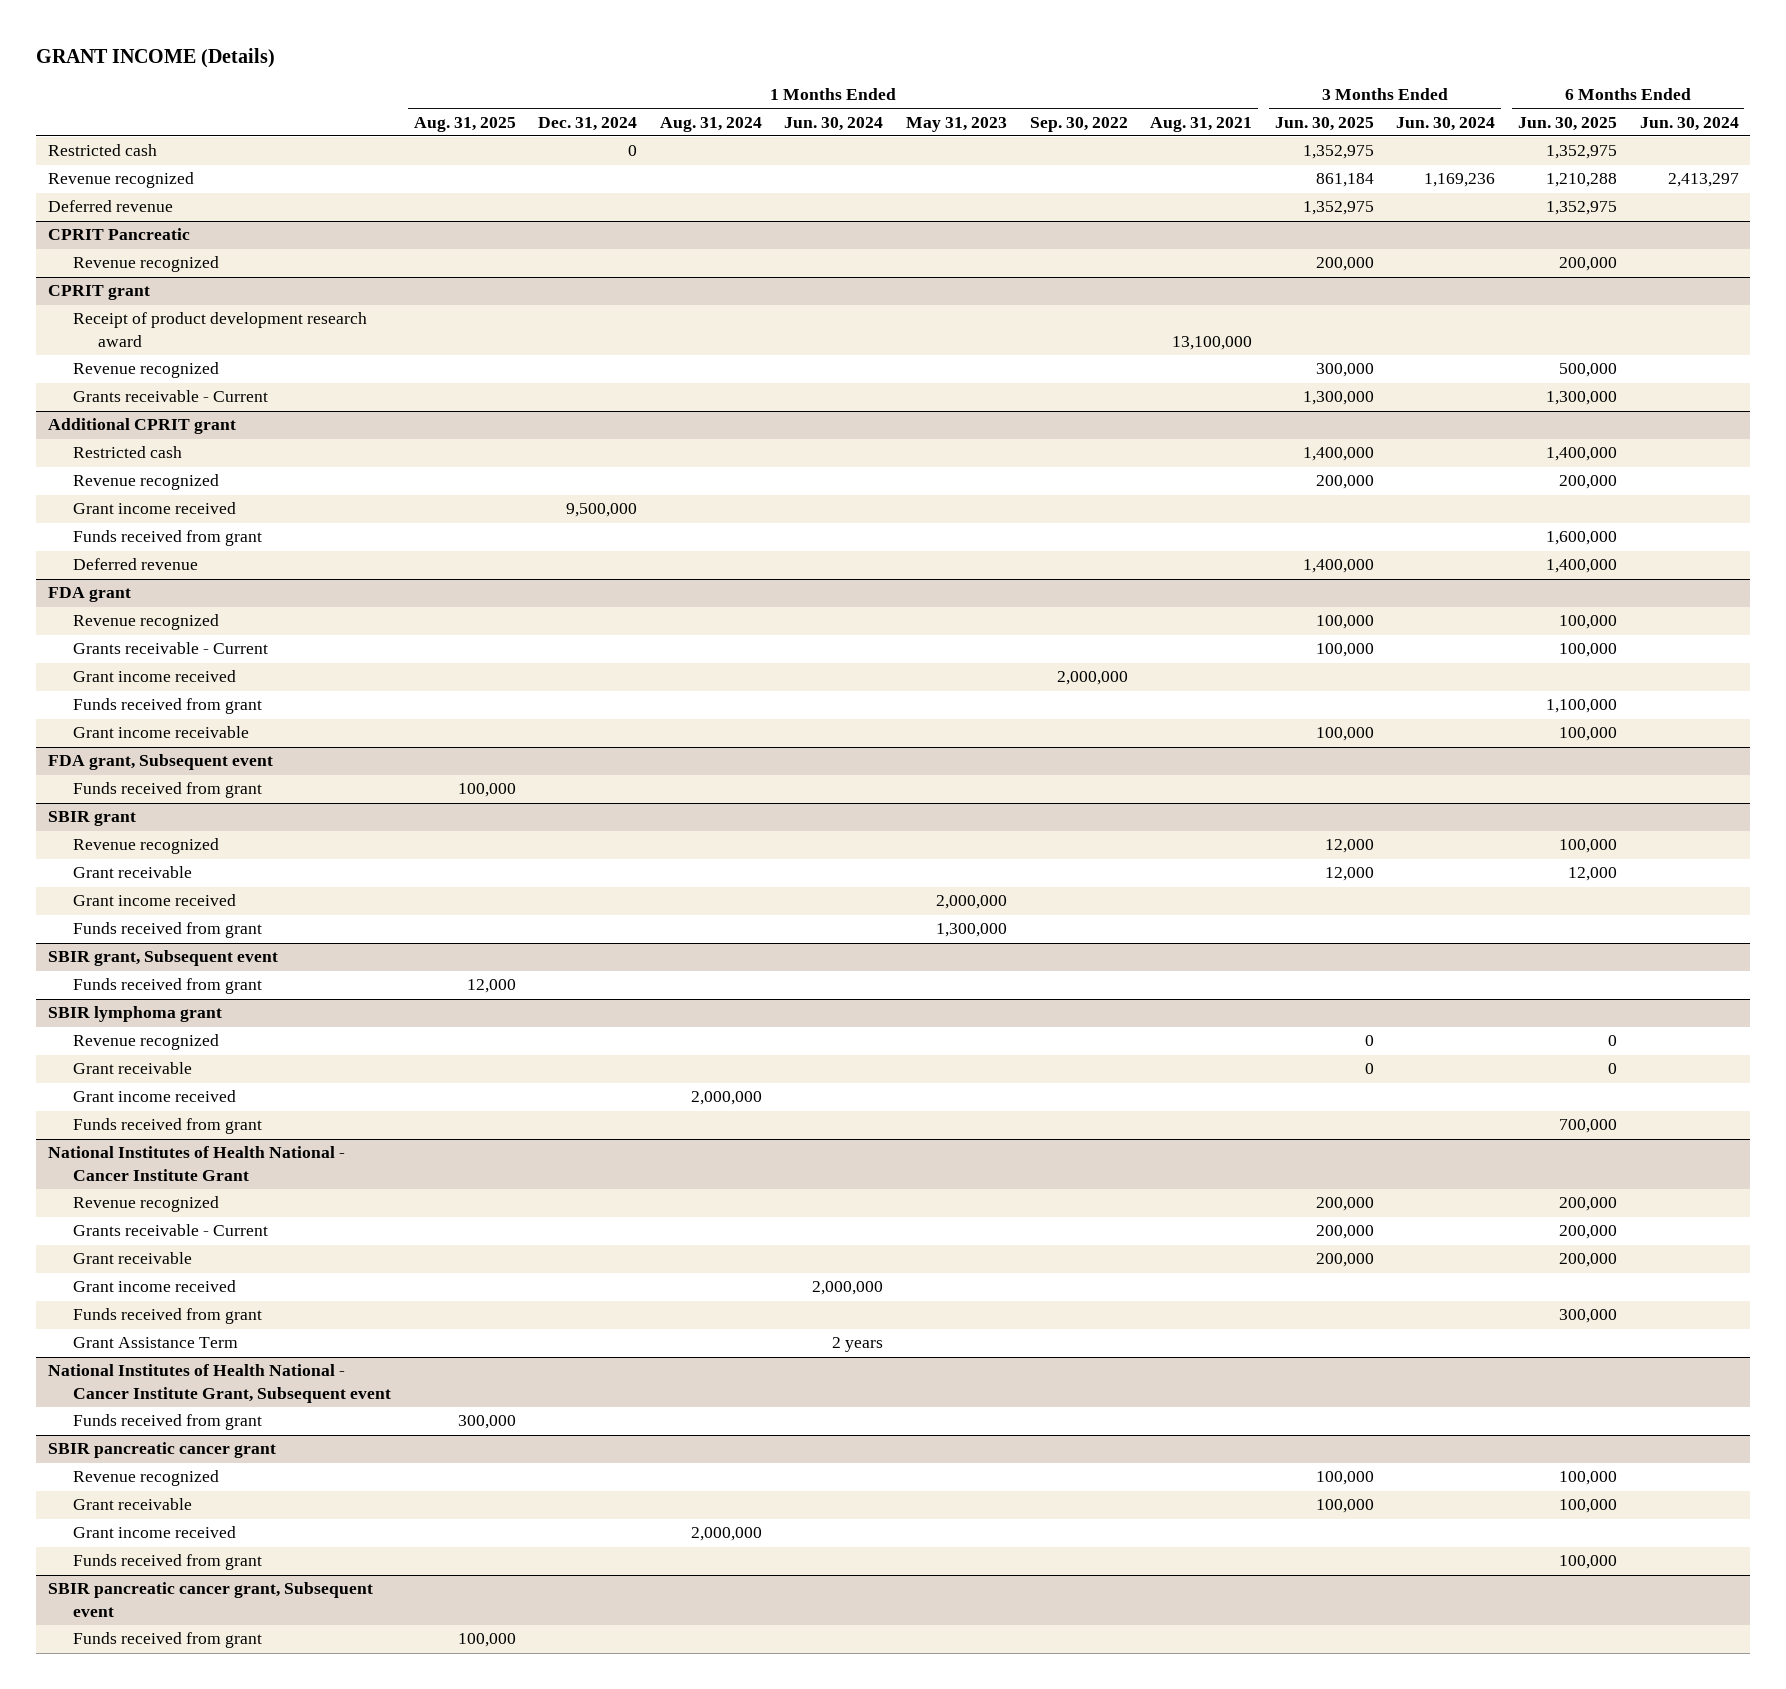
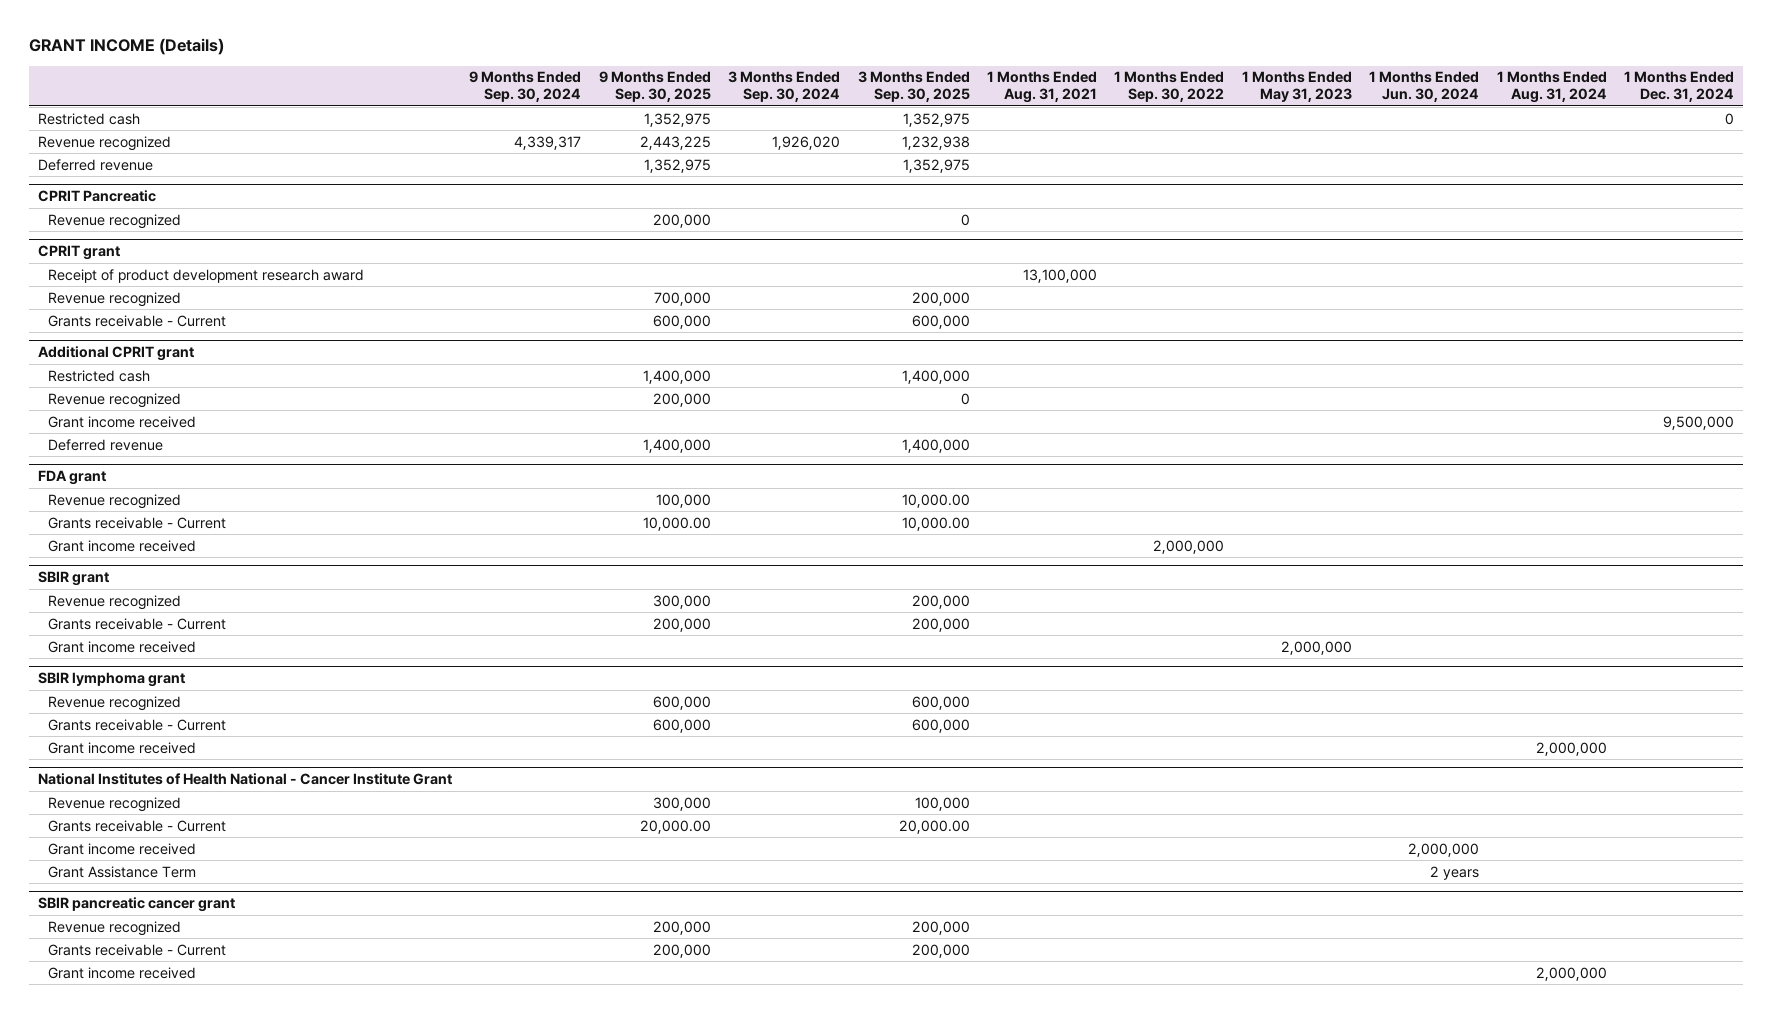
- | 1 Months Ended Aug. 31, 2025 | 1 Months Ended Dec. 31, 2024 | 1 Months Ended Aug. 31, 2024 | 1 Months Ended Jun. 30, 2024 | 1 Months Ended May 31, 2023 | 1 Months Ended Sep. 30, 2022 | 1 Months Ended Aug. 31, 2021 | 3 Months Ended Jun. 30, 2025 | 3 Months Ended Jun. 30, 2024 | 6 Months Ended Jun. 30, 2025 | 6 Months Ended Jun. 30, 2024
+ | 9 Months Ended Sep. 30, 2024 | 9 Months Ended Sep. 30, 2025 | 3 Months Ended Sep. 30, 2024 | 3 Months Ended Sep. 30, 2025 | 1 Months Ended Aug. 31, 2021 | 1 Months Ended Sep. 30, 2022 | 1 Months Ended May 31, 2023 | 1 Months Ended Jun. 30, 2024 | 1 Months Ended Aug. 31, 2024 | 1 Months Ended Dec. 31, 2024
@ Additional CPRIT grant
- Funds received from grant | | | | | | | | | | 1,600,000 |
@ FDA grant
- Funds received from grant | | | | | | | | | | 1,100,000 |
- Grant income receivable | | | | | | | | 100,000 | | 100,000 |
- FDA grant, Subsequent event
- Funds received from grant | 100,000 | | | | | | | | | |
@ SBIR grant
- Grant receivable | | | | | | | | 12,000 | | 12,000 |
+ Grants receivable - Current | | 200,000 | | 200,000 | | | | | |
- Funds received from grant | | | | | 1,300,000 | | | | | |
- SBIR grant, Subsequent event
- Funds received from grant | 12,000 | | | | | | | | | |
@ SBIR lymphoma grant
- Grant receivable | | | | | | | | 0 | | 0 |
+ Grants receivable - Current | | 600,000 | | 600,000 | | | | | |
- Funds received from grant | | | | | | | | | | 700,000 |
@ National Institutes of Health National - Cancer Institute Grant
- Grant receivable | | | | | | | | 200,000 | | 200,000 |
- Funds received from grant | | | | | | | | | | 300,000 |
- National Institutes of Health National - Cancer Institute Grant, Subsequent event
- Funds received from grant | 300,000 | | | | | | | | | |
@ SBIR pancreatic cancer grant
- Grant receivable | | | | | | | | 100,000 | | 100,000 |
+ Grants receivable - Current | | 200,000 | | 200,000 | | | | | |
- Funds received from grant | | | | | | | | | | 100,000 |
- SBIR pancreatic cancer grant, Subsequent event
- Funds received from grant | 100,000 | | | | | | | | | |

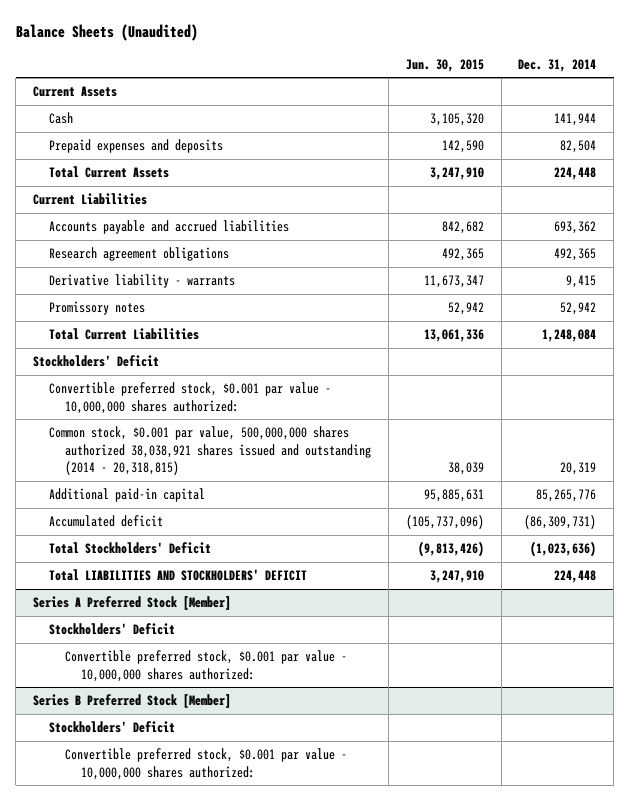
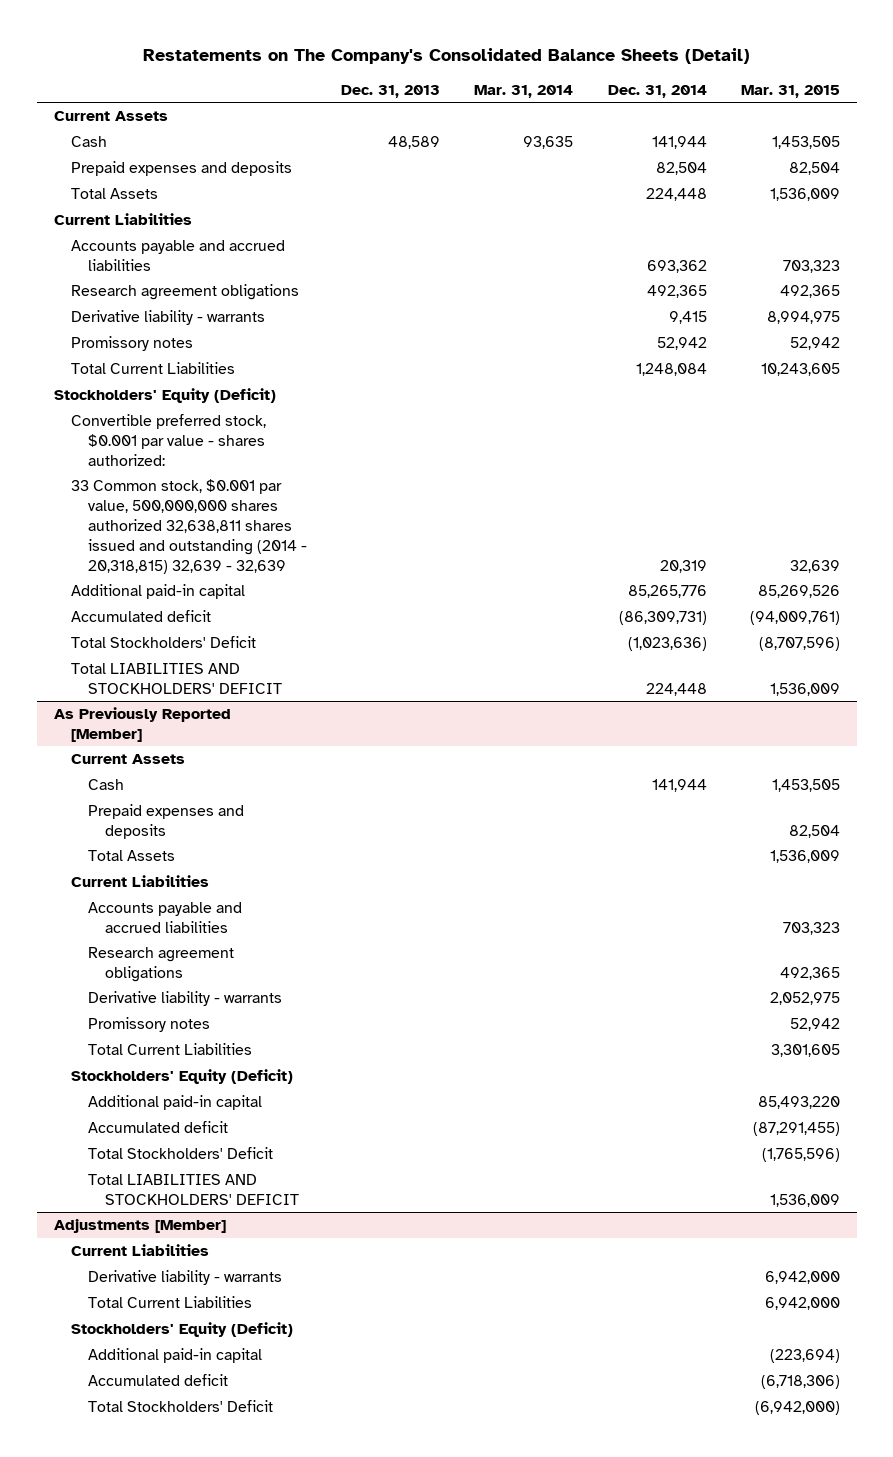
- Balance Sheets (Unaudited)
+ Restatements on The Company's Consolidated Balance Sheets (Detail)
- | Jun. 30, 2015 | Dec. 31, 2014
+ | Dec. 31, 2013 | Mar. 31, 2014 | Dec. 31, 2014 | Mar. 31, 2015
- Total Current Assets | 3,247,910 | 224,448
+ Total Assets | | | 224,448 | 1,536,009
- Stockholders' Deficit
- Convertible preferred stock, $0.001 par value - 10,000,000 shares authorized:
- Common stock, $0.001 par value, 500,000,000 shares authorized 38,038,921 shares issued and outstanding (2014 - 20,318,815) | 38,039 | 20,319
+ Stockholders' Equity (Deficit)
+ Convertible preferred stock, $0.001 par value - shares authorized:
+ 33 Common stock, $0.001 par value, 500,000,000 shares authorized 32,638,811 shares issued and outstanding (2014 - 20,318,815) 32,639 - 32,639 | | | 20,319 | 32,639
- Series A Preferred Stock [Member]
- Stockholders' Deficit
- Convertible preferred stock, $0.001 par value - 10,000,000 shares authorized:
- Series B Preferred Stock [Member]
- Stockholders' Deficit
- Convertible preferred stock, $0.001 par value - 10,000,000 shares authorized:
+ As Previously Reported [Member]
+ Current Assets
+ Cash | | | 141,944 | 1,453,505
+ Prepaid expenses and deposits | | | | 82,504
+ Total Assets | | | | 1,536,009
+ Current Liabilities
+ Accounts payable and accrued liabilities | | | | 703,323
+ Research agreement obligations | | | | 492,365
+ Derivative liability - warrants | | | | 2,052,975
+ Promissory notes | | | | 52,942
+ Total Current Liabilities | | | | 3,301,605
+ Stockholders' Equity (Deficit)
+ Additional paid-in capital | | | | 85,493,220
+ Accumulated deficit | | | | (87,291,455)
+ Total Stockholders' Deficit | | | | (1,765,596)
+ Total LIABILITIES AND STOCKHOLDERS' DEFICIT | | | | 1,536,009
+ Adjustments [Member]
+ Current Liabilities
+ Derivative liability - warrants | | | | 6,942,000
+ Total Current Liabilities | | | | 6,942,000
+ Stockholders' Equity (Deficit)
+ Additional paid-in capital | | | | (223,694)
+ Accumulated deficit | | | | (6,718,306)
+ Total Stockholders' Deficit | | | | (6,942,000)

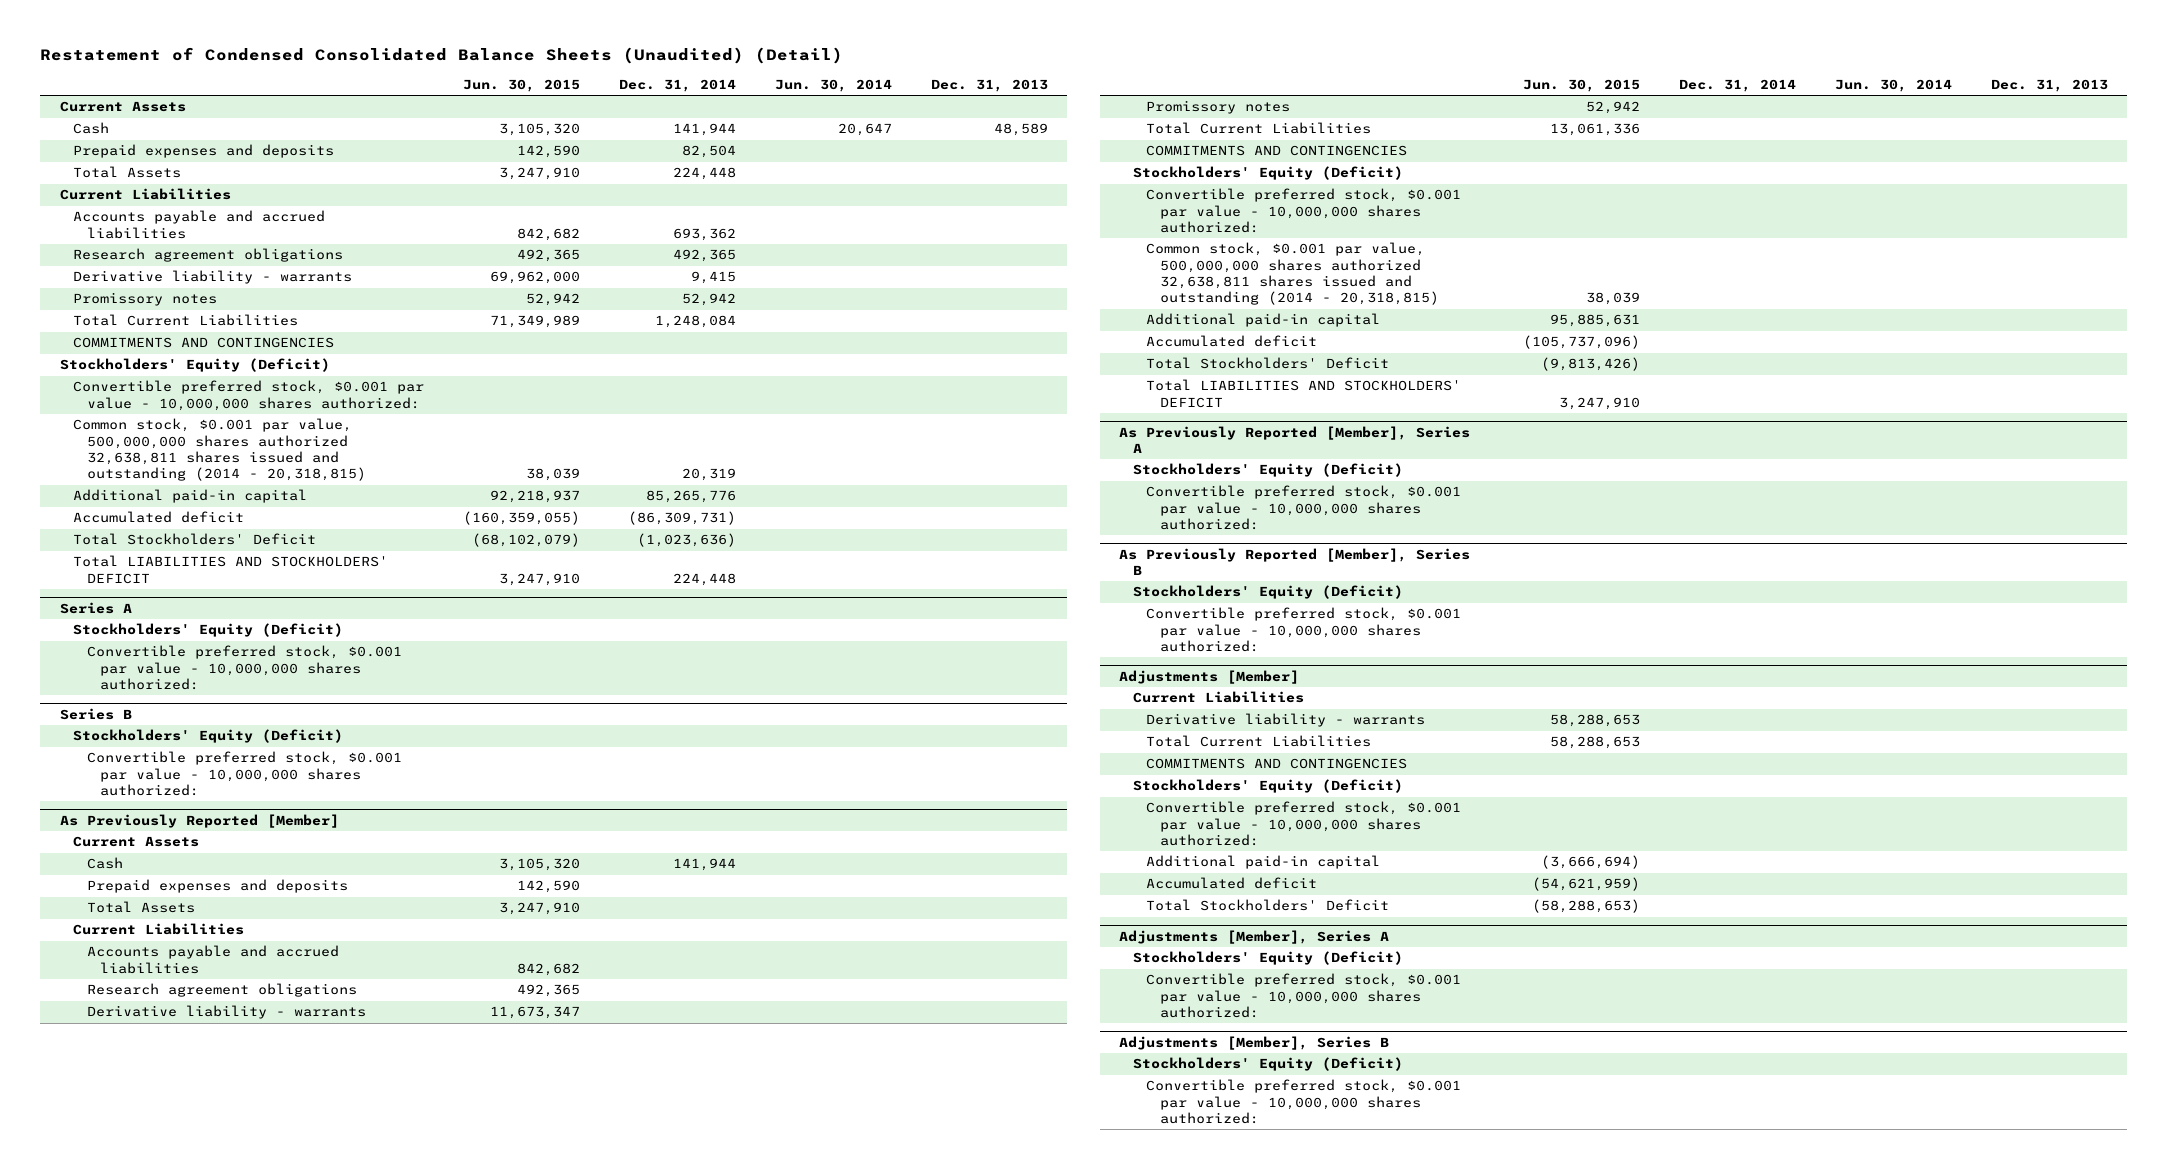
- Restatements on The Company's Consolidated Balance Sheets (Detail)
+ Restatement of Condensed Consolidated Balance Sheets (Unaudited) (Detail)
- | Dec. 31, 2013 | Mar. 31, 2014 | Dec. 31, 2014 | Mar. 31, 2015
+ | Jun. 30, 2015 | Dec. 31, 2014 | Jun. 30, 2014 | Dec. 31, 2013
+ COMMITMENTS AND CONTINGENCIES
- Convertible preferred stock, $0.001 par value - shares authorized:
- 33 Common stock, $0.001 par value, 500,000,000 shares authorized 32,638,811 shares issued and outstanding (2014 - 20,318,815) 32,639 - 32,639 | | | 20,319 | 32,639
+ Convertible preferred stock, $0.001 par value - 10,000,000 shares authorized:
+ Common stock, $0.001 par value, 500,000,000 shares authorized 32,638,811 shares issued and outstanding (2014 - 20,318,815) | 38,039 | 20,319 | |
+ Series A
+ Stockholders' Equity (Deficit)
+ Convertible preferred stock, $0.001 par value - 10,000,000 shares authorized:
+ Series B
+ Stockholders' Equity (Deficit)
+ Convertible preferred stock, $0.001 par value - 10,000,000 shares authorized:
@ As Previously Reported [Member]
+ COMMITMENTS AND CONTINGENCIES
+ Convertible preferred stock, $0.001 par value - 10,000,000 shares authorized:
+ Common stock, $0.001 par value, 500,000,000 shares authorized 32,638,811 shares issued and outstanding (2014 - 20,318,815) | 38,039 | | |
+ As Previously Reported [Member], Series A
+ Stockholders' Equity (Deficit)
+ Convertible preferred stock, $0.001 par value - 10,000,000 shares authorized:
+ As Previously Reported [Member], Series B
+ Stockholders' Equity (Deficit)
+ Convertible preferred stock, $0.001 par value - 10,000,000 shares authorized:
@ Adjustments [Member]
+ COMMITMENTS AND CONTINGENCIES
+ Convertible preferred stock, $0.001 par value - 10,000,000 shares authorized:
+ Adjustments [Member], Series A
+ Stockholders' Equity (Deficit)
+ Convertible preferred stock, $0.001 par value - 10,000,000 shares authorized:
+ Adjustments [Member], Series B
+ Stockholders' Equity (Deficit)
+ Convertible preferred stock, $0.001 par value - 10,000,000 shares authorized:

